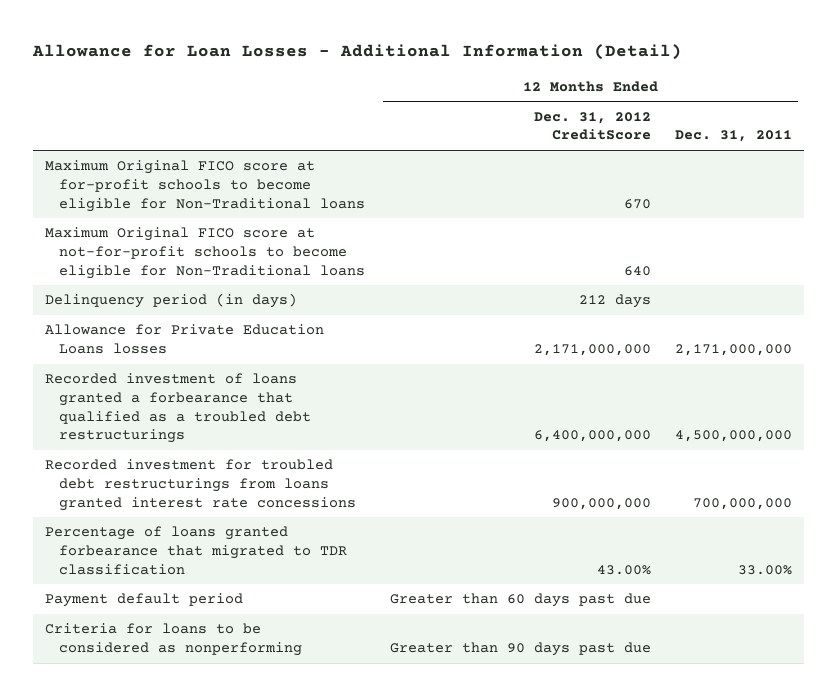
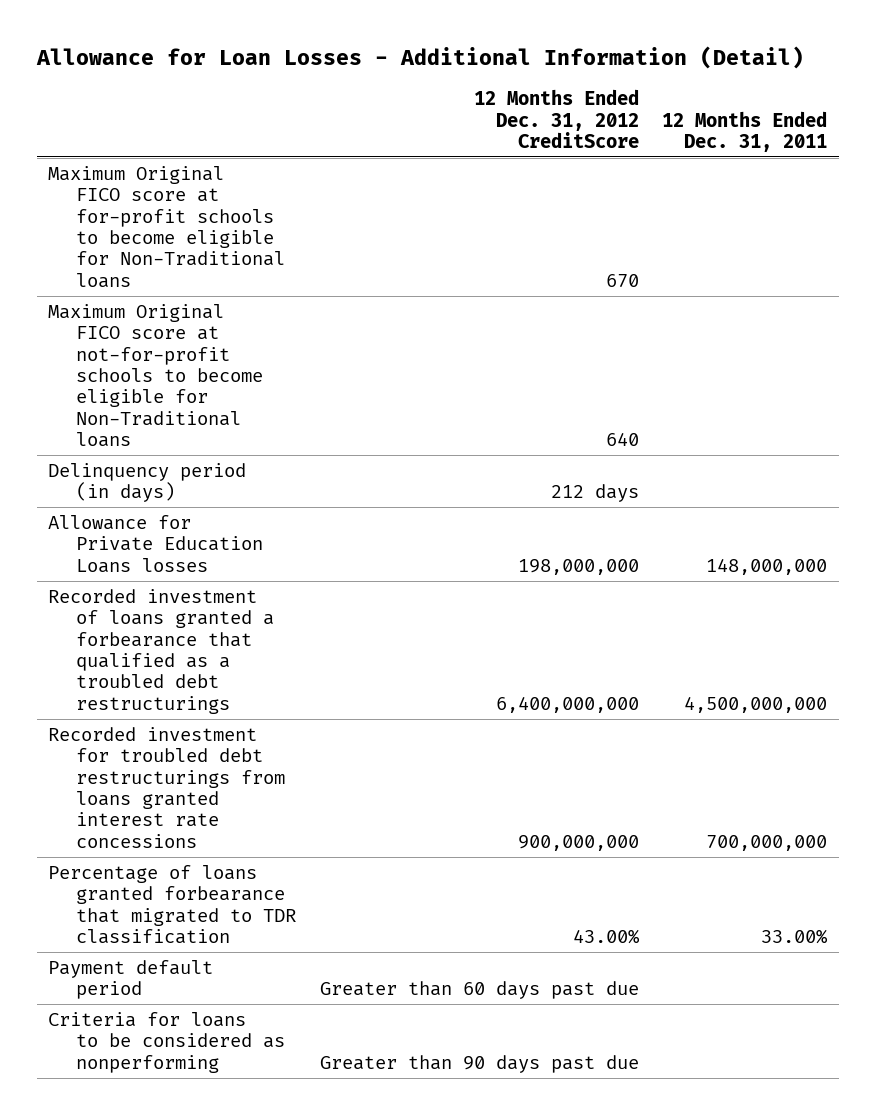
- Allowance for Private Education Loans losses | 2,171,000,000 | 2,171,000,000
+ Allowance for Private Education Loans losses | 198,000,000 | 148,000,000

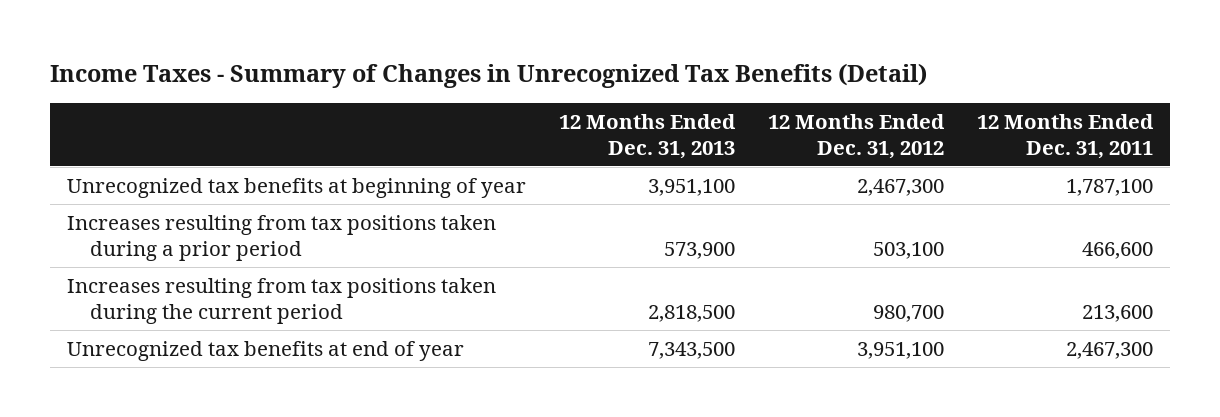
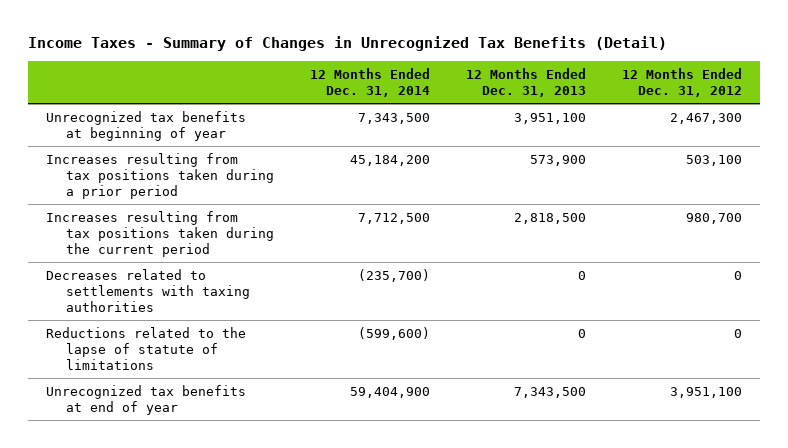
- | 12 Months Ended Dec. 31, 2013 | 12 Months Ended Dec. 31, 2012 | 12 Months Ended Dec. 31, 2011
+ | 12 Months Ended Dec. 31, 2014 | 12 Months Ended Dec. 31, 2013 | 12 Months Ended Dec. 31, 2012
+ Decreases related to settlements with taxing authorities | (235,700) | 0 | 0
+ Reductions related to the lapse of statute of limitations | (599,600) | 0 | 0

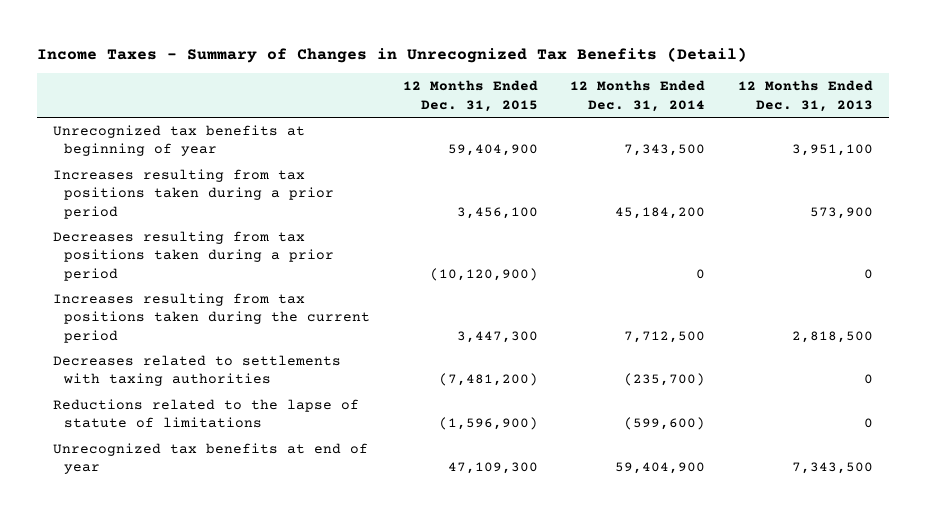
- | 12 Months Ended Dec. 31, 2014 | 12 Months Ended Dec. 31, 2013 | 12 Months Ended Dec. 31, 2012
+ | 12 Months Ended Dec. 31, 2015 | 12 Months Ended Dec. 31, 2014 | 12 Months Ended Dec. 31, 2013
+ Decreases resulting from tax positions taken during a prior period | (10,120,900) | 0 | 0

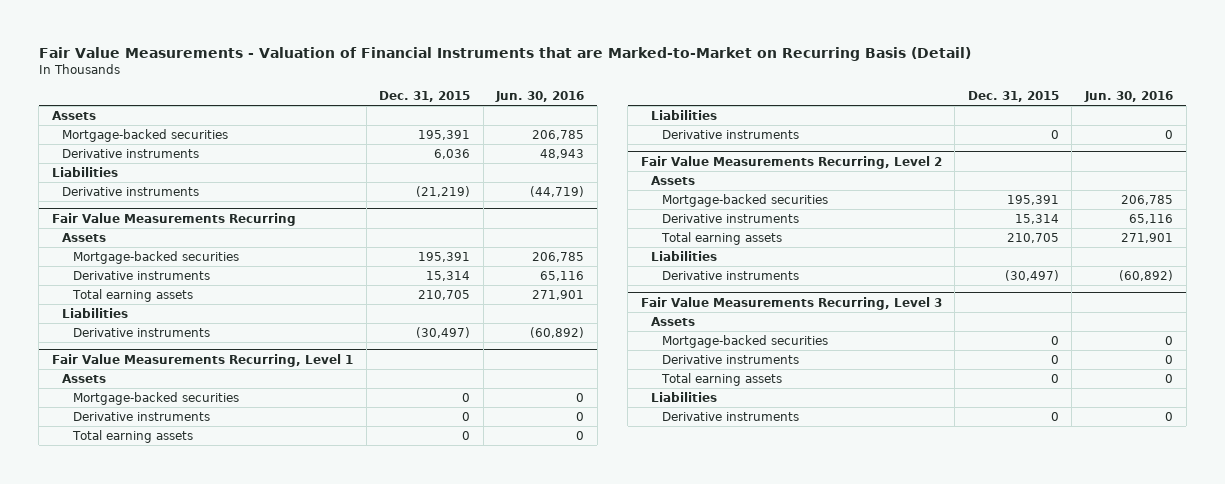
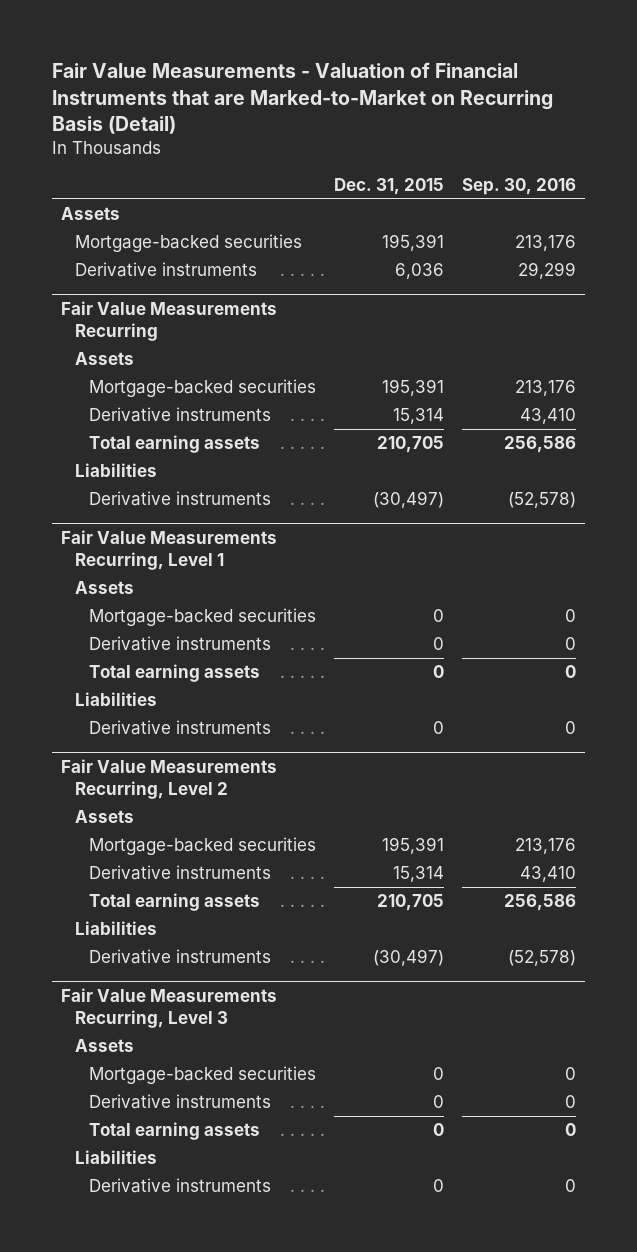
- | Dec. 31, 2015 | Jun. 30, 2016
+ | Dec. 31, 2015 | Sep. 30, 2016
- Liabilities
- Derivative instruments | (21,219) | (44,719)

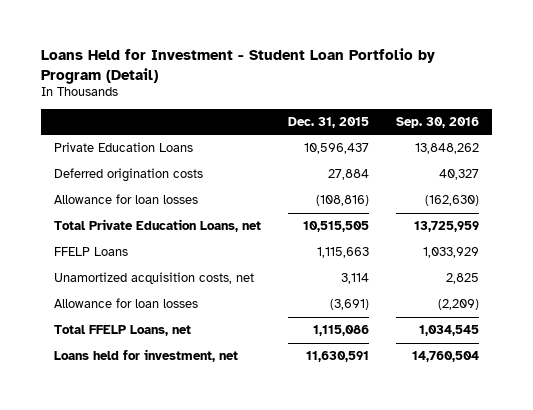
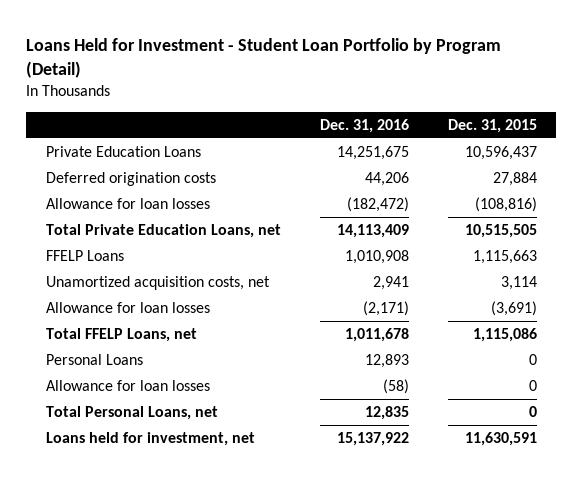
- | Dec. 31, 2015 | Sep. 30, 2016
+ | Dec. 31, 2016 | Dec. 31, 2015
+ Personal Loans | 12,893 | 0
+ Allowance for loan losses | (58) | 0
+ Total Personal Loans, net | 12,835 | 0

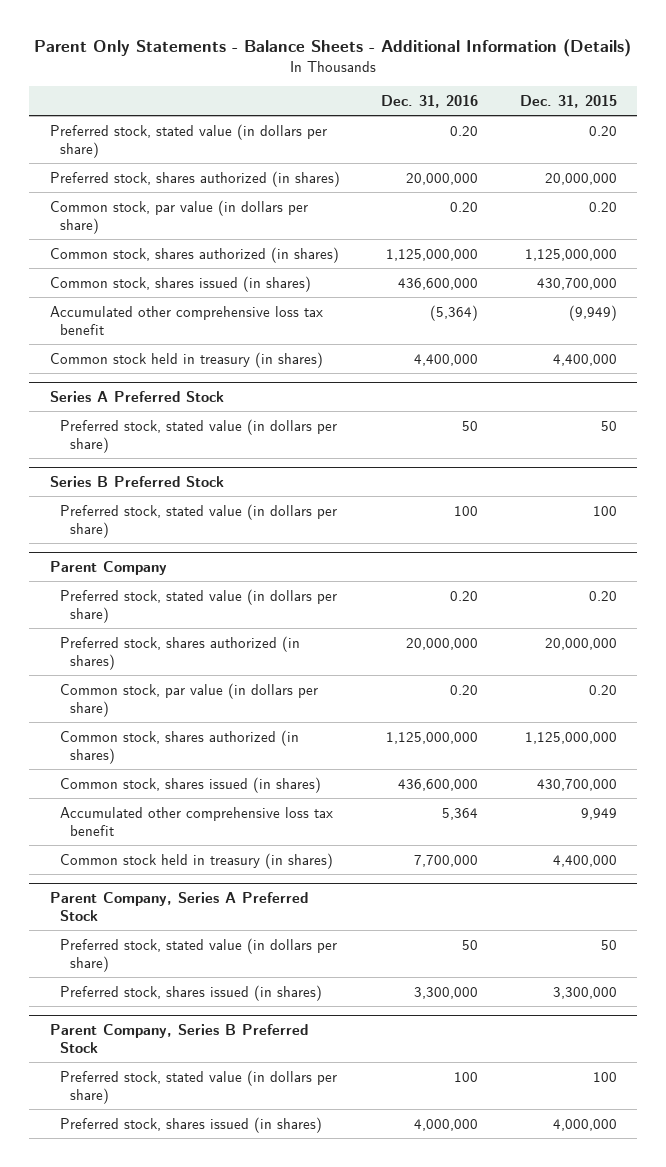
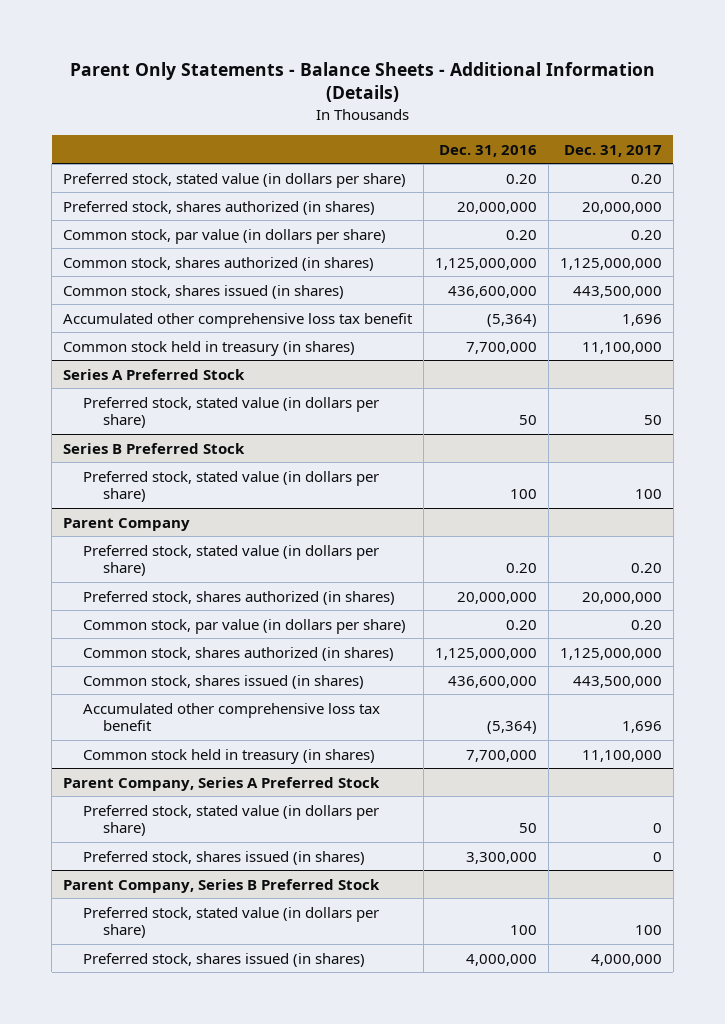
- | Dec. 31, 2016 | Dec. 31, 2015
+ | Dec. 31, 2016 | Dec. 31, 2017
- Common stock held in treasury (in shares) | 4,400,000 | 4,400,000
+ Common stock held in treasury (in shares) | 7,700,000 | 11,100,000
@ Parent Company
- Accumulated other comprehensive loss tax benefit | 5,364 | 9,949
+ Accumulated other comprehensive loss tax benefit | (5,364) | 1,696

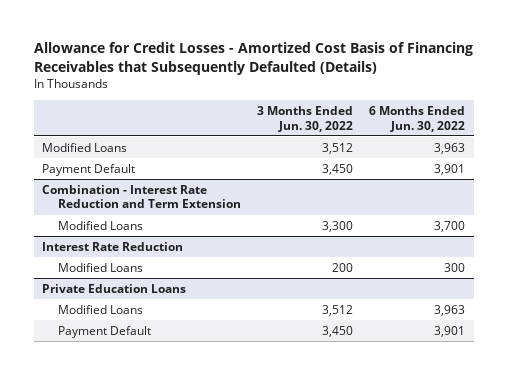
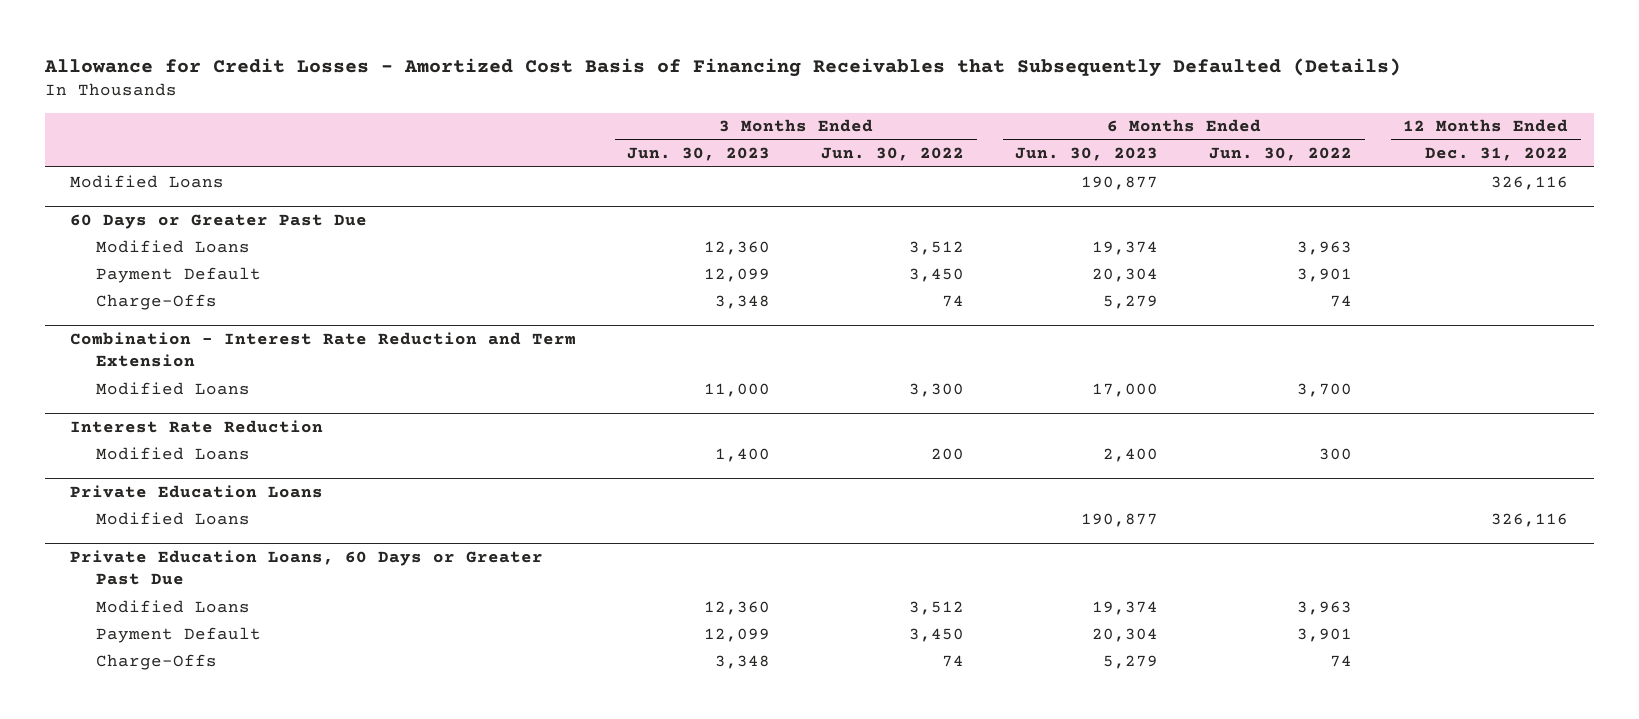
- | 3 Months Ended Jun. 30, 2022 | 6 Months Ended Jun. 30, 2022
+ | 3 Months Ended Jun. 30, 2023 | 3 Months Ended Jun. 30, 2022 | 6 Months Ended Jun. 30, 2023 | 6 Months Ended Jun. 30, 2022 | 12 Months Ended Dec. 31, 2022
+ Modified Loans | | | 190,877 | | 326,116
+ 60 Days or Greater Past Due
+ Charge-Offs | 3,348 | 74 | 5,279 | 74 |
@ Private Education Loans
+ Modified Loans | | | 190,877 | | 326,116
+ Private Education Loans, 60 Days or Greater Past Due
+ Charge-Offs | 3,348 | 74 | 5,279 | 74 |

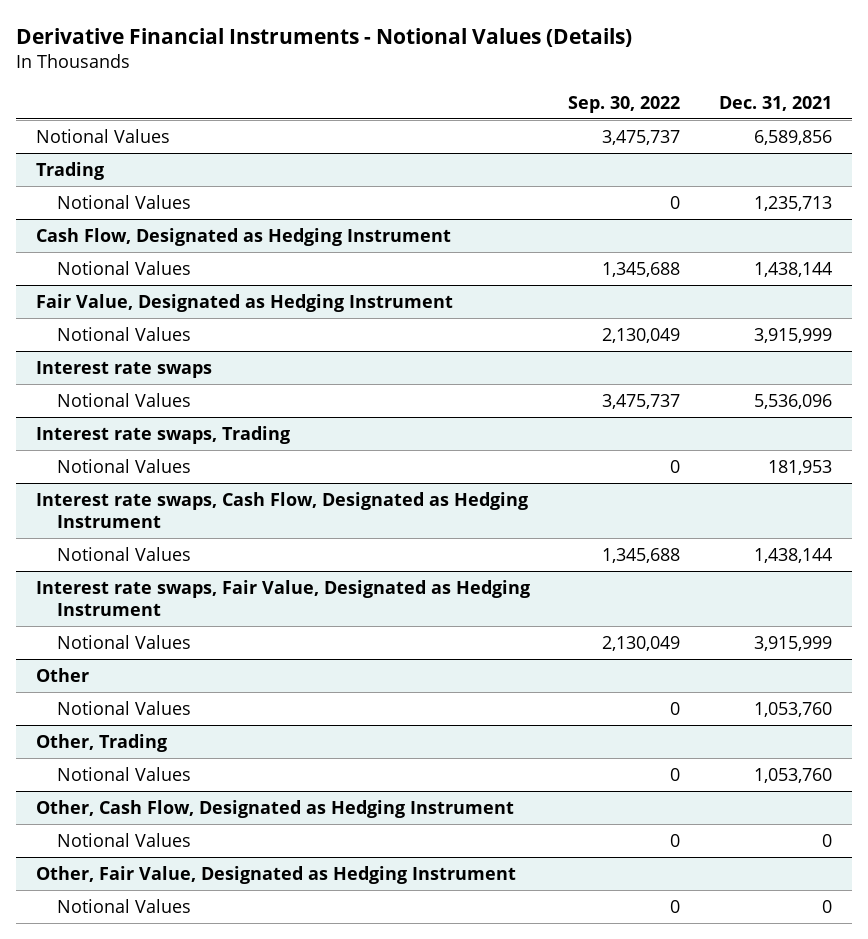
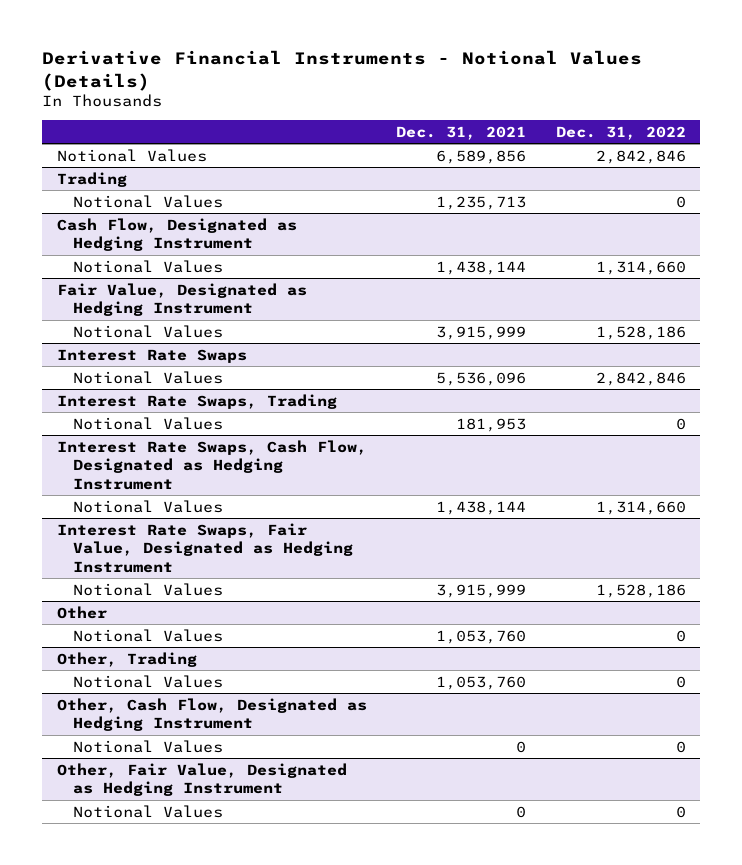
- | Sep. 30, 2022 | Dec. 31, 2021
+ | Dec. 31, 2021 | Dec. 31, 2022
- Interest rate swaps
+ Interest Rate Swaps
- Interest rate swaps, Trading
+ Interest Rate Swaps, Trading
- Interest rate swaps, Cash Flow, Designated as Hedging Instrument
+ Interest Rate Swaps, Cash Flow, Designated as Hedging Instrument
- Interest rate swaps, Fair Value, Designated as Hedging Instrument
+ Interest Rate Swaps, Fair Value, Designated as Hedging Instrument

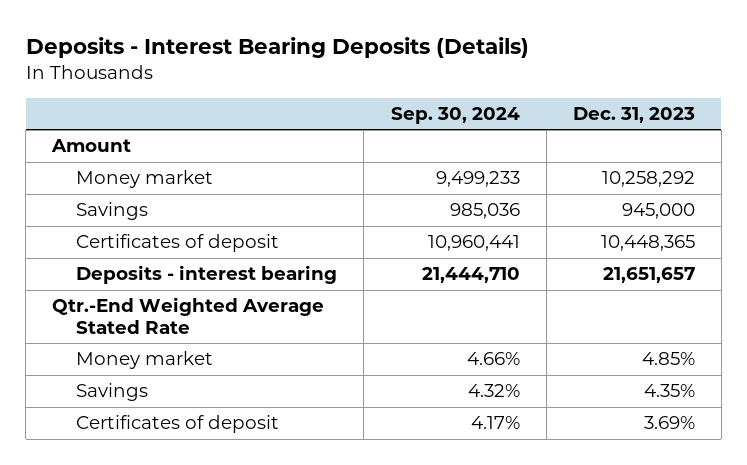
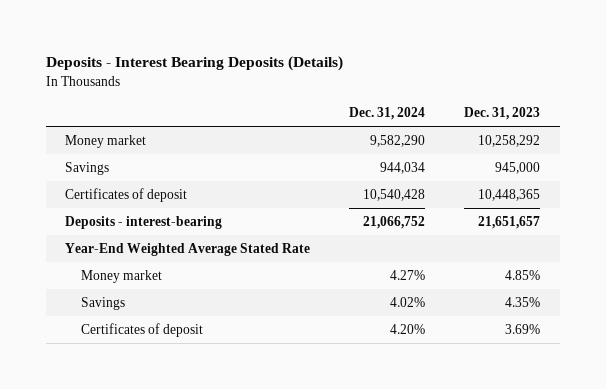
- | Sep. 30, 2024 | Dec. 31, 2023
+ | Dec. 31, 2024 | Dec. 31, 2023
- Amount
- Deposits - interest bearing | 21,444,710 | 21,651,657
- Qtr.-End Weighted Average Stated Rate
+ Deposits - interest-bearing | 21,066,752 | 21,651,657
+ Year-End Weighted Average Stated Rate

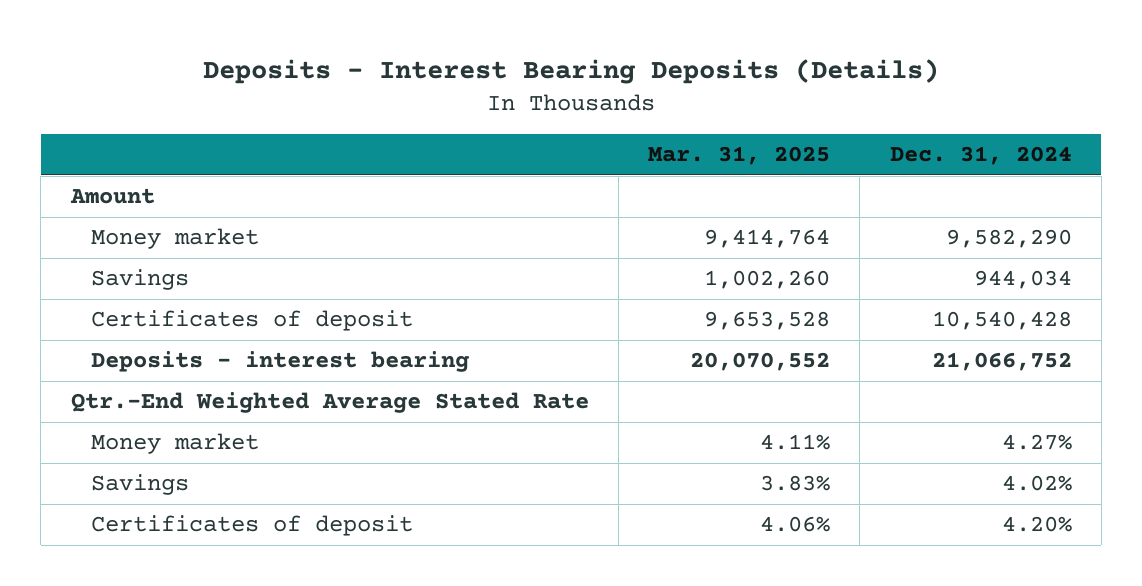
- | Dec. 31, 2024 | Dec. 31, 2023
+ | Mar. 31, 2025 | Dec. 31, 2024
+ Amount
- Deposits - interest-bearing | 21,066,752 | 21,651,657
- Year-End Weighted Average Stated Rate
+ Deposits - interest bearing | 20,070,552 | 21,066,752
+ Qtr.-End Weighted Average Stated Rate

